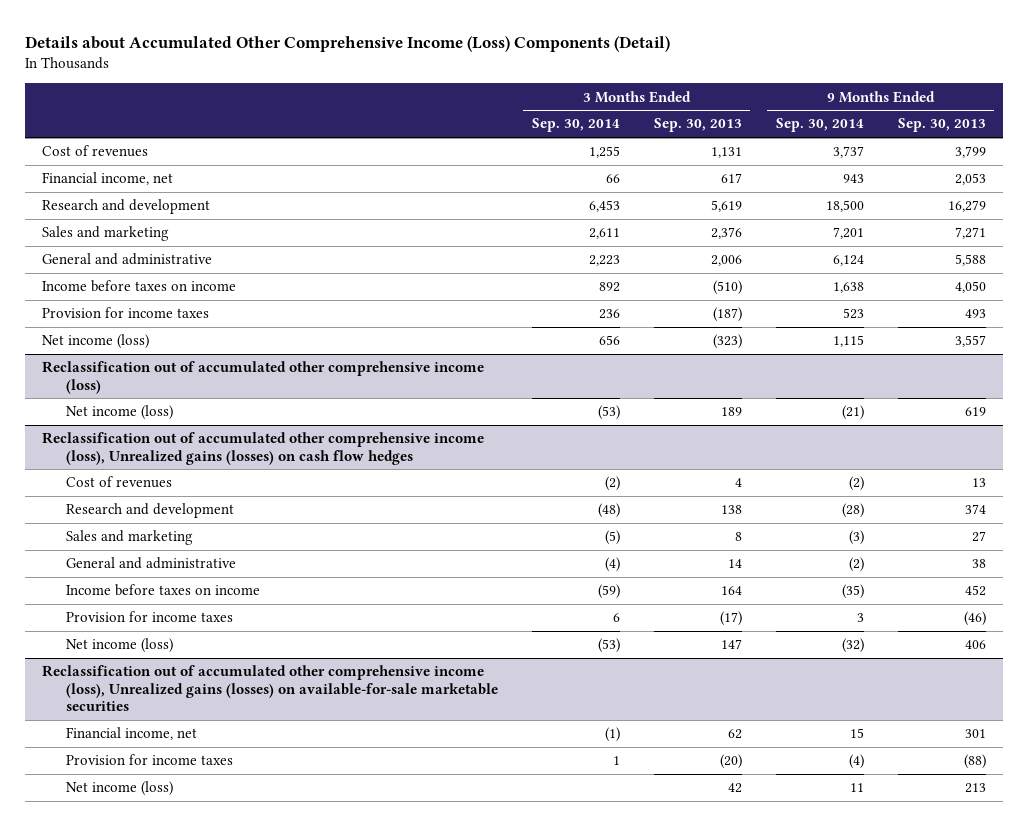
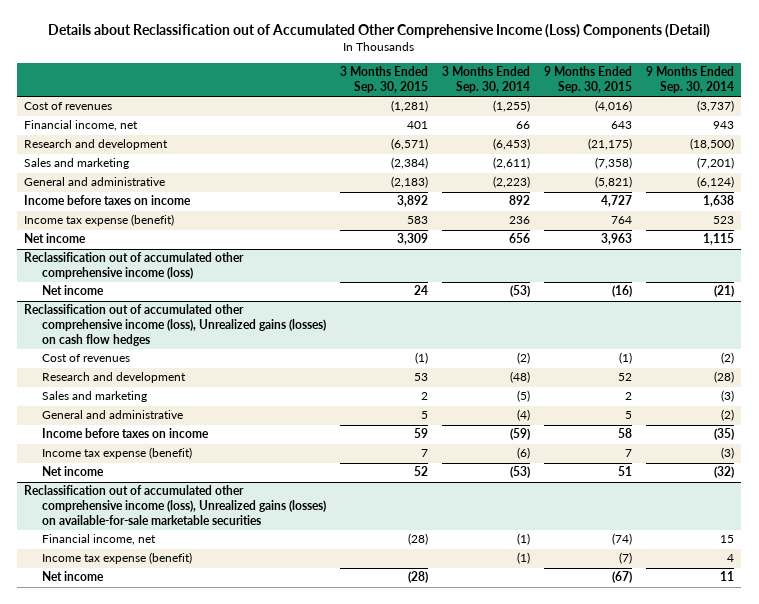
- Details about Accumulated Other Comprehensive Income (Loss) Components (Detail)
+ Details about Reclassification out of Accumulated Other Comprehensive Income (Loss) Components (Detail)
- | 3 Months Ended Sep. 30, 2014 | 3 Months Ended Sep. 30, 2013 | 9 Months Ended Sep. 30, 2014 | 9 Months Ended Sep. 30, 2013
+ | 3 Months Ended Sep. 30, 2015 | 3 Months Ended Sep. 30, 2014 | 9 Months Ended Sep. 30, 2015 | 9 Months Ended Sep. 30, 2014
- Cost of revenues | 1,255 | 1,131 | 3,737 | 3,799
+ Cost of revenues | (1,281) | (1,255) | (4,016) | (3,737)
- Research and development | 6,453 | 5,619 | 18,500 | 16,279
- Sales and marketing | 2,611 | 2,376 | 7,201 | 7,271
- General and administrative | 2,223 | 2,006 | 6,124 | 5,588
+ Research and development | (6,571) | (6,453) | (21,175) | (18,500)
+ Sales and marketing | (2,384) | (2,611) | (7,358) | (7,201)
+ General and administrative | (2,183) | (2,223) | (5,821) | (6,124)
- Provision for income taxes | 236 | (187) | 523 | 493
- Net income (loss) | 656 | (323) | 1,115 | 3,557
+ Income tax expense (benefit) | 583 | 236 | 764 | 523
+ Net income | 3,309 | 656 | 3,963 | 1,115
@ Reclassification out of accumulated other comprehensive income (loss)
- Net income (loss) | (53) | 189 | (21) | 619
+ Net income | 24 | (53) | (16) | (21)
@ Reclassification out of accumulated other comprehensive income (loss), Unrealized gains (losses) on cash flow hedges
- Provision for income taxes | 6 | (17) | 3 | (46)
- Net income (loss) | (53) | 147 | (32) | 406
+ Income tax expense (benefit) | 7 | (6) | 7 | (3)
+ Net income | 52 | (53) | 51 | (32)
@ Reclassification out of accumulated other comprehensive income (loss), Unrealized gains (losses) on available-for-sale marketable securities
- Provision for income taxes | 1 | (20) | (4) | (88)
- Net income (loss) | | 42 | 11 | 213
+ Income tax expense (benefit) | | (1) | (7) | 4
+ Net income | (28) | | (67) | 11

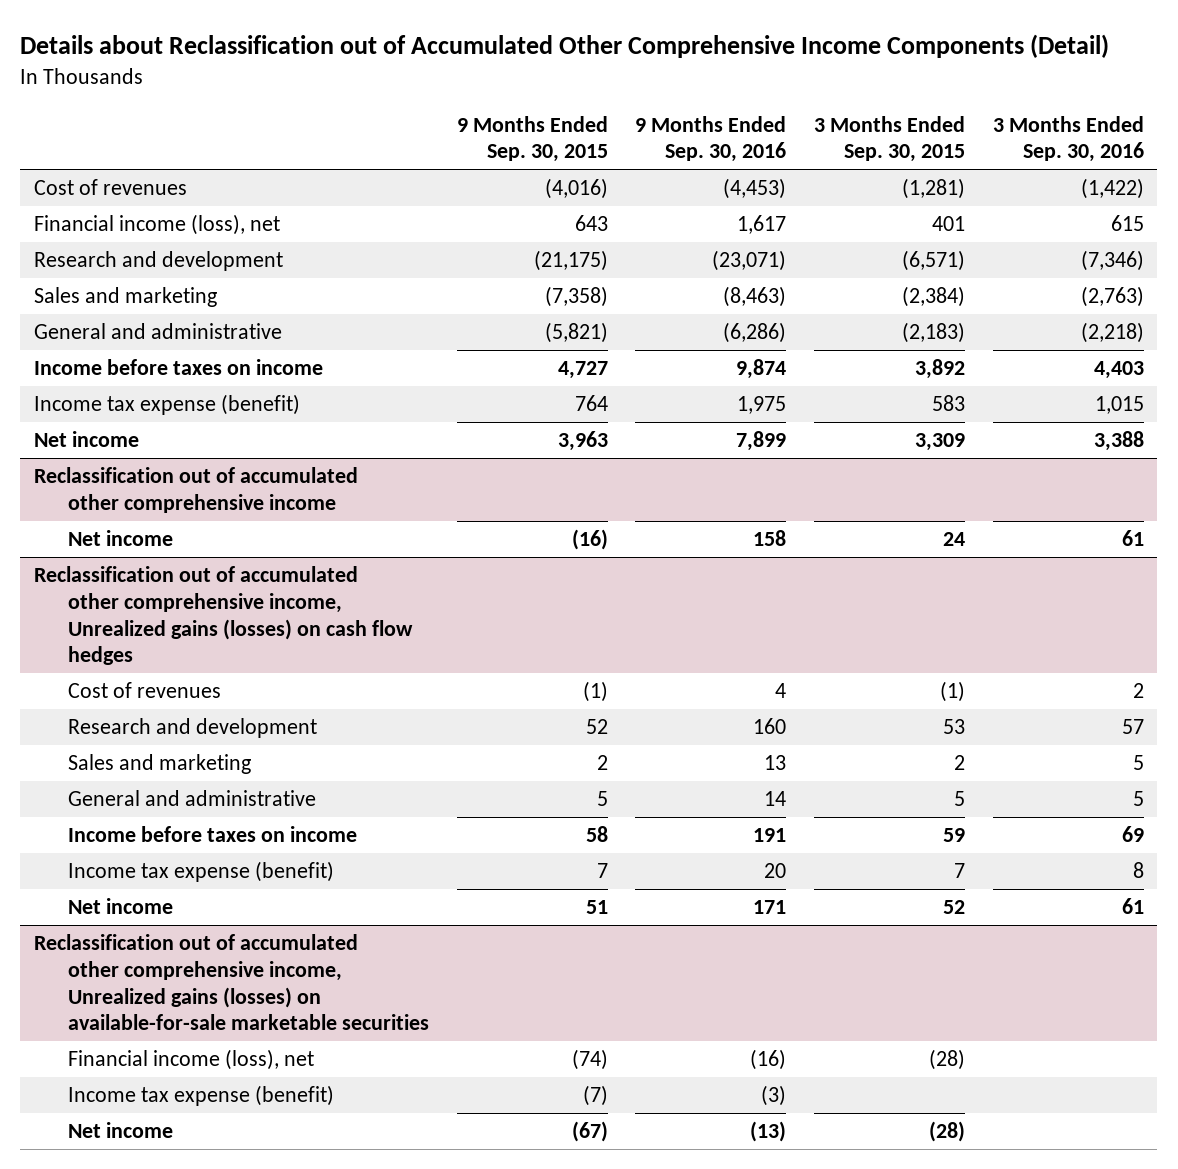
- Details about Reclassification out of Accumulated Other Comprehensive Income (Loss) Components (Detail)
+ Details about Reclassification out of Accumulated Other Comprehensive Income Components (Detail)
- | 3 Months Ended Sep. 30, 2015 | 3 Months Ended Sep. 30, 2014 | 9 Months Ended Sep. 30, 2015 | 9 Months Ended Sep. 30, 2014
+ | 9 Months Ended Sep. 30, 2015 | 9 Months Ended Sep. 30, 2016 | 3 Months Ended Sep. 30, 2015 | 3 Months Ended Sep. 30, 2016
- Financial income, net | 401 | 66 | 643 | 943
+ Financial income (loss), net | 643 | 1,617 | 401 | 615
- Reclassification out of accumulated other comprehensive income (loss)
+ Reclassification out of accumulated other comprehensive income
- Reclassification out of accumulated other comprehensive income (loss), Unrealized gains (losses) on cash flow hedges
+ Reclassification out of accumulated other comprehensive income, Unrealized gains (losses) on cash flow hedges
- Reclassification out of accumulated other comprehensive income (loss), Unrealized gains (losses) on available-for-sale marketable securities
- Financial income, net | (28) | (1) | (74) | 15
+ Reclassification out of accumulated other comprehensive income, Unrealized gains (losses) on available-for-sale marketable securities
+ Financial income (loss), net | (74) | (16) | (28) |

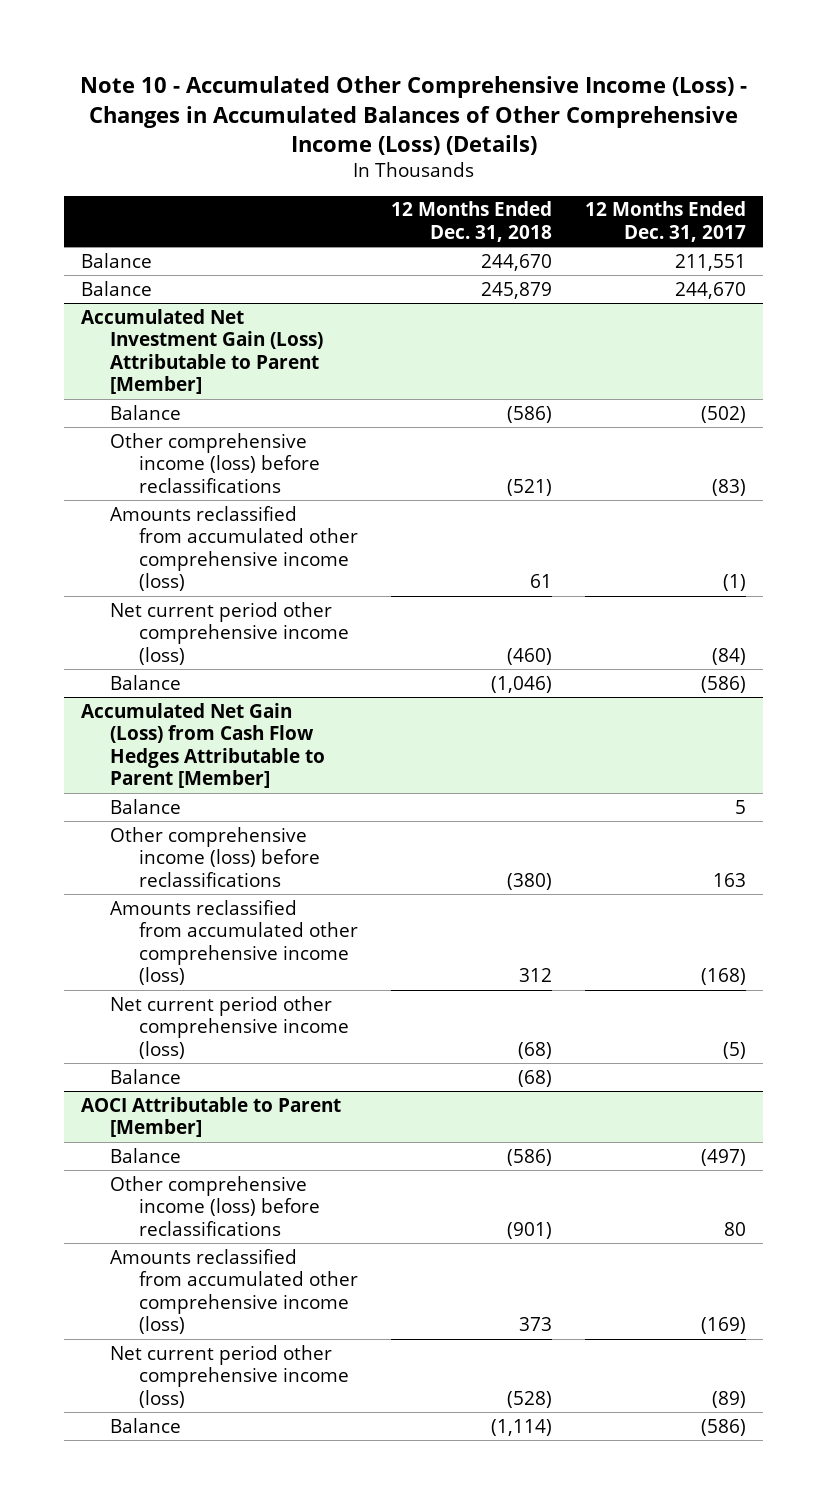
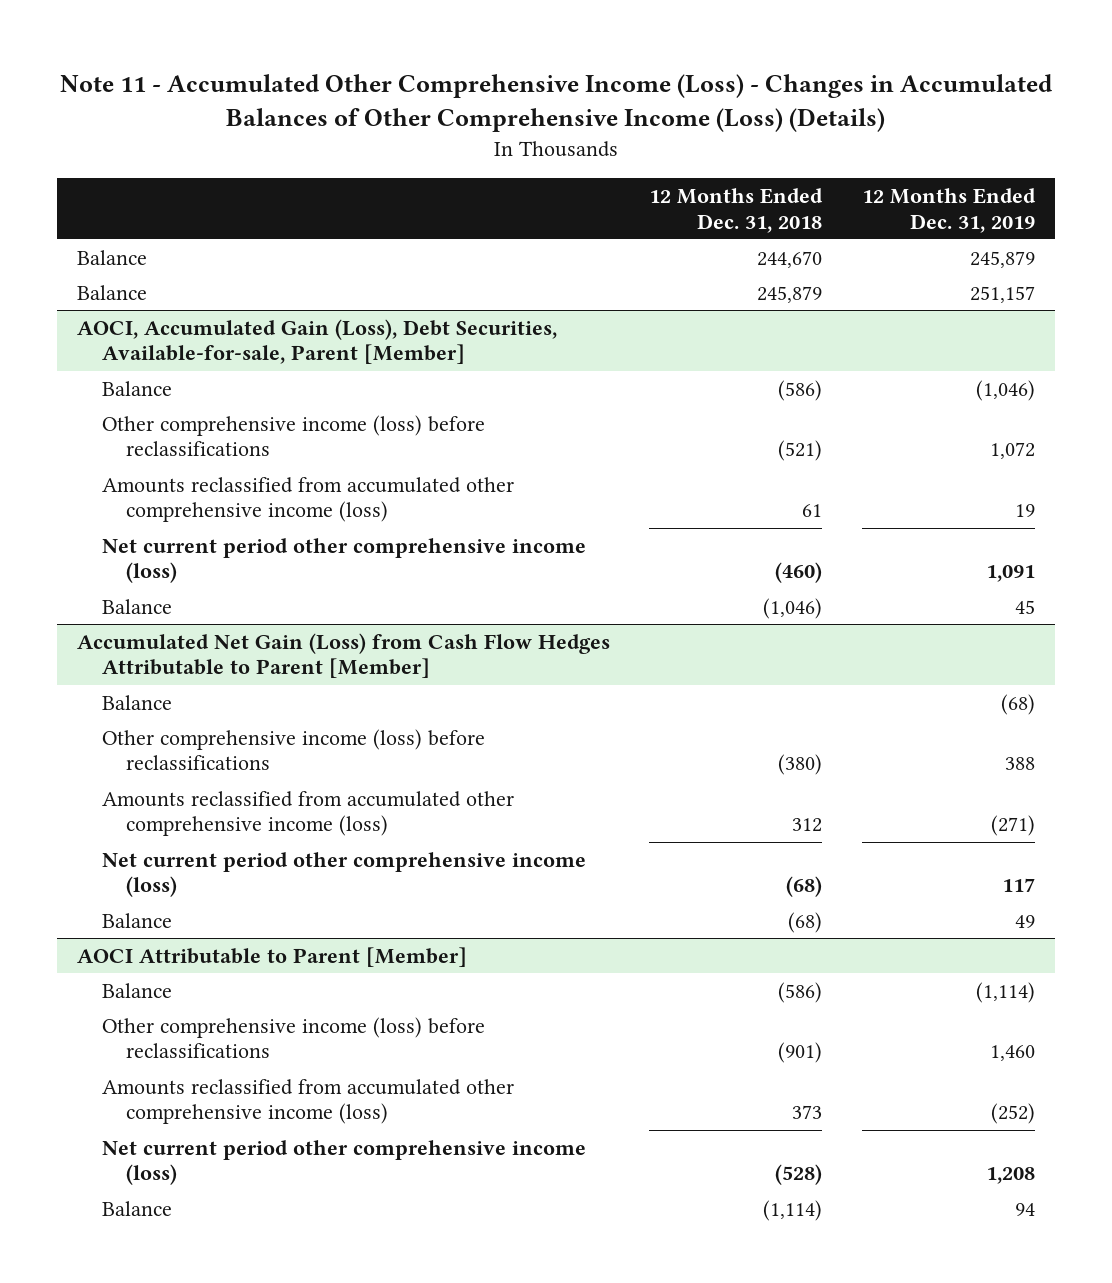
- Note 10 - Accumulated Other Comprehensive Income (Loss) - Changes in Accumulated Balances of Other Comprehensive Income (Loss) (Details)
+ Note 11 - Accumulated Other Comprehensive Income (Loss) - Changes in Accumulated Balances of Other Comprehensive Income (Loss) (Details)
- | 12 Months Ended Dec. 31, 2018 | 12 Months Ended Dec. 31, 2017
+ | 12 Months Ended Dec. 31, 2018 | 12 Months Ended Dec. 31, 2019
- Accumulated Net Investment Gain (Loss) Attributable to Parent [Member]
+ AOCI, Accumulated Gain (Loss), Debt Securities, Available-for-sale, Parent [Member]

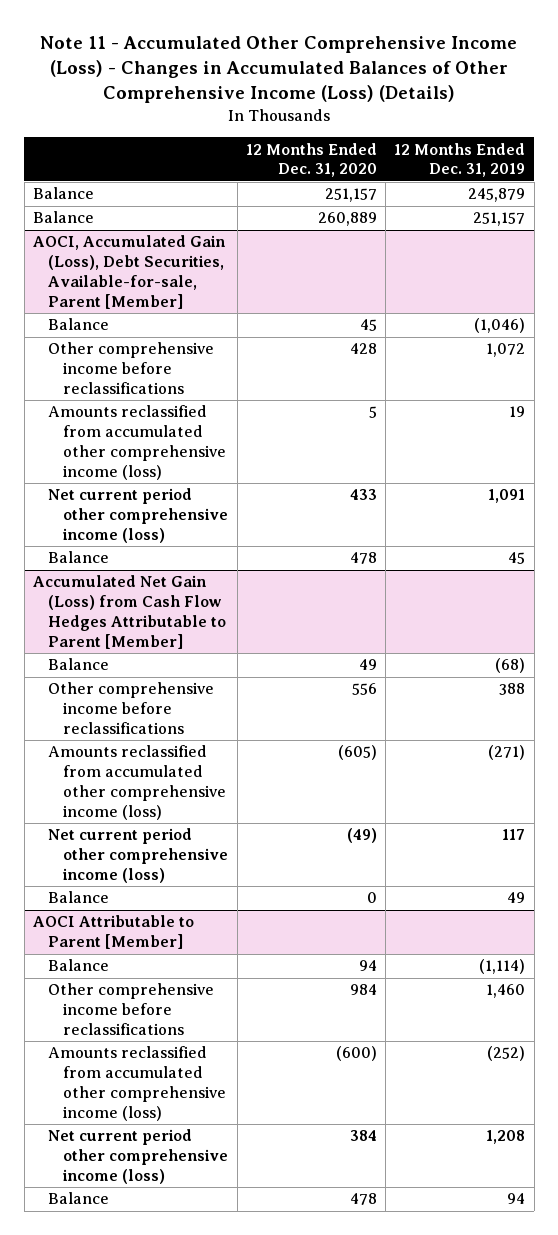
- | 12 Months Ended Dec. 31, 2018 | 12 Months Ended Dec. 31, 2019
+ | 12 Months Ended Dec. 31, 2020 | 12 Months Ended Dec. 31, 2019
@ AOCI, Accumulated Gain (Loss), Debt Securities, Available-for-sale, Parent [Member]
- Other comprehensive income (loss) before reclassifications | (521) | 1,072
+ Other comprehensive income before reclassifications | 428 | 1,072
@ Accumulated Net Gain (Loss) from Cash Flow Hedges Attributable to Parent [Member]
- Other comprehensive income (loss) before reclassifications | (380) | 388
+ Other comprehensive income before reclassifications | 556 | 388
@ AOCI Attributable to Parent [Member]
- Other comprehensive income (loss) before reclassifications | (901) | 1,460
+ Other comprehensive income before reclassifications | 984 | 1,460

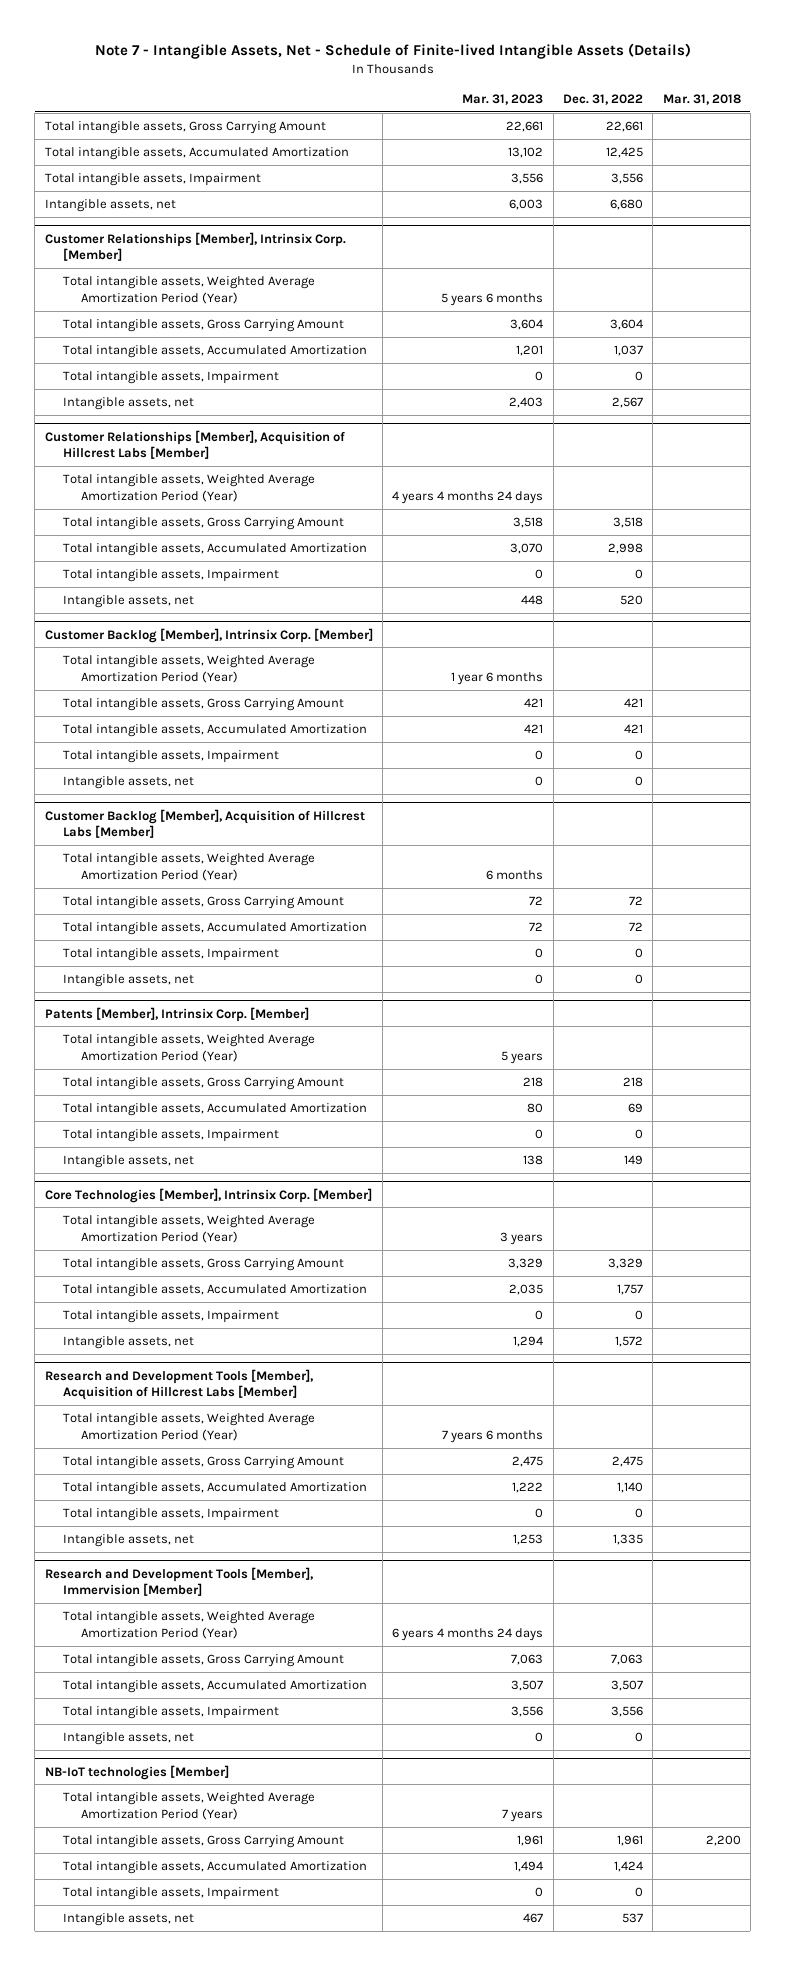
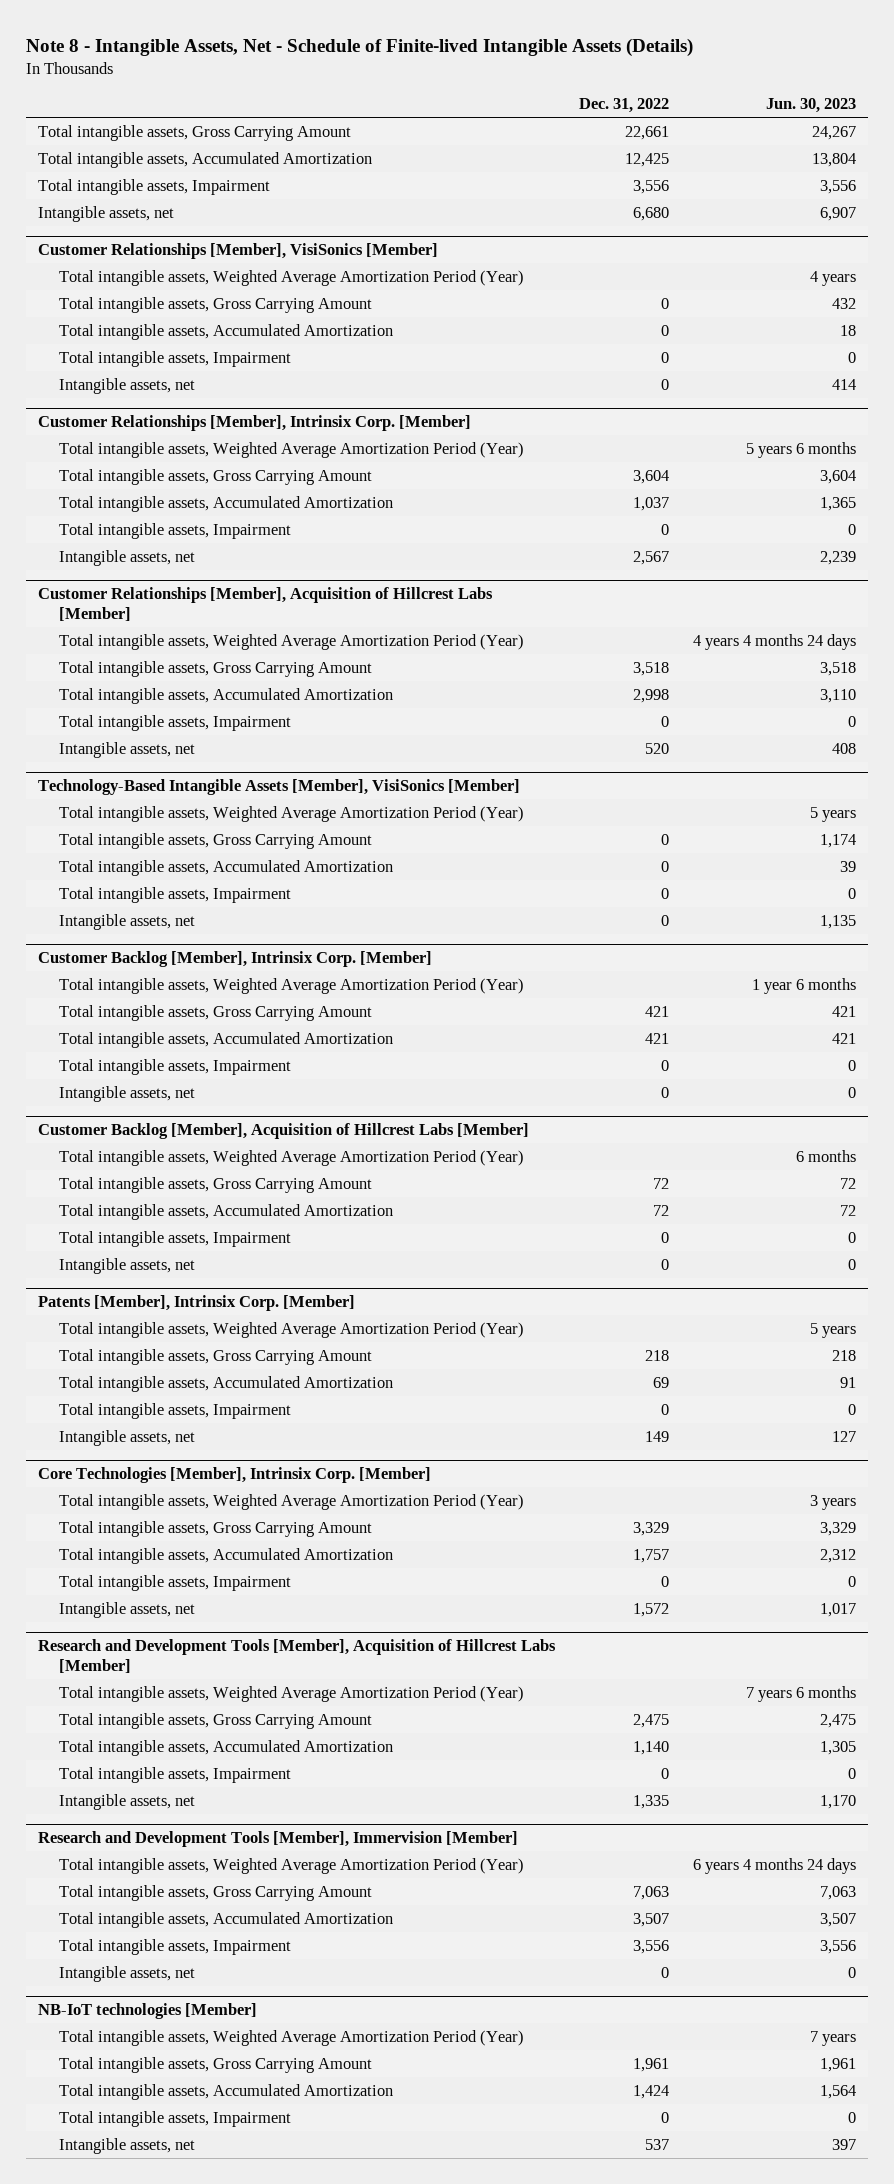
- Note 7 - Intangible Assets, Net - Schedule of Finite-lived Intangible Assets (Details)
+ Note 8 - Intangible Assets, Net - Schedule of Finite-lived Intangible Assets (Details)
- | Mar. 31, 2023 | Dec. 31, 2022 | Mar. 31, 2018
+ | Dec. 31, 2022 | Jun. 30, 2023
+ Customer Relationships [Member], VisiSonics [Member]
+ Total intangible assets, Weighted Average Amortization Period (Year) | | 4 years
+ Total intangible assets, Gross Carrying Amount | 0 | 432
+ Total intangible assets, Accumulated Amortization | 0 | 18
+ Total intangible assets, Impairment | 0 | 0
+ Intangible assets, net | 0 | 414
+ Technology-Based Intangible Assets [Member], VisiSonics [Member]
+ Total intangible assets, Weighted Average Amortization Period (Year) | | 5 years
+ Total intangible assets, Gross Carrying Amount | 0 | 1,174
+ Total intangible assets, Accumulated Amortization | 0 | 39
+ Total intangible assets, Impairment | 0 | 0
+ Intangible assets, net | 0 | 1,135

